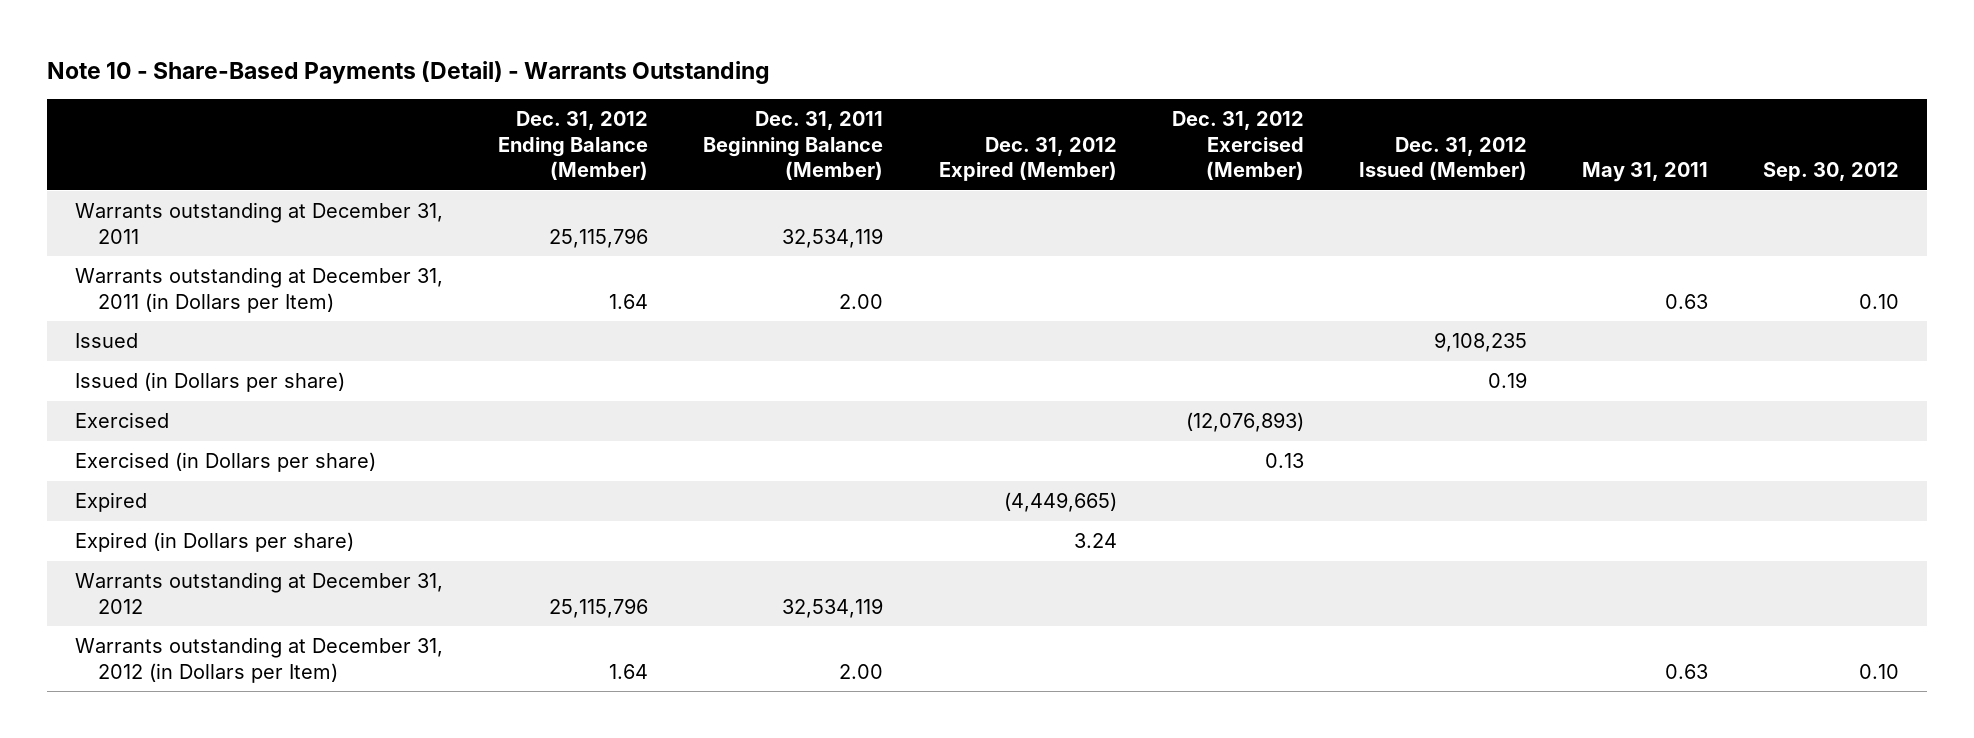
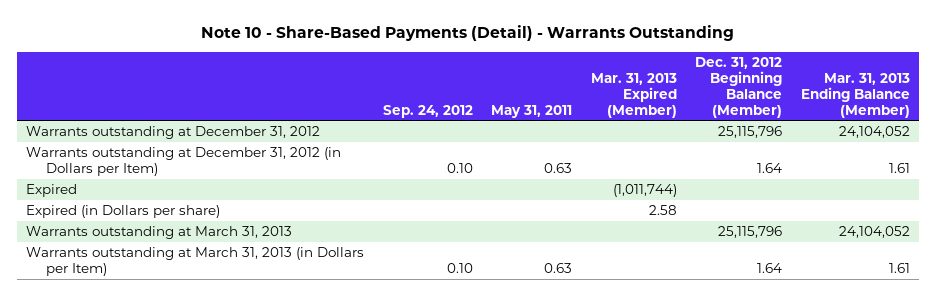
- | Dec. 31, 2012 Ending Balance (Member) | Dec. 31, 2011 Beginning Balance (Member) | Dec. 31, 2012 Expired (Member) | Dec. 31, 2012 Exercised (Member) | Dec. 31, 2012 Issued (Member) | May 31, 2011 | Sep. 30, 2012
+ | Sep. 24, 2012 | May 31, 2011 | Mar. 31, 2013 Expired (Member) | Dec. 31, 2012 Beginning Balance (Member) | Mar. 31, 2013 Ending Balance (Member)
- Warrants outstanding at December 31, 2011 | 25,115,796 | 32,534,119 | | | | |
- Warrants outstanding at December 31, 2011 (in Dollars per Item) | 1.64 | 2.00 | | | | 0.63 | 0.10
- Issued | | | | | 9,108,235 | |
- Issued (in Dollars per share) | | | | | 0.19 | |
- Exercised | | | | (12,076,893) | | |
- Exercised (in Dollars per share) | | | | 0.13 | | |
moved down: Expired | | | (1,011,744) | |
moved down: Expired (in Dollars per share) | | | 2.58 | |
+ Warrants outstanding at March 31, 2013 | | | | 25,115,796 | 24,104,052
+ Warrants outstanding at March 31, 2013 (in Dollars per Item) | 0.10 | 0.63 | | 1.64 | 1.61

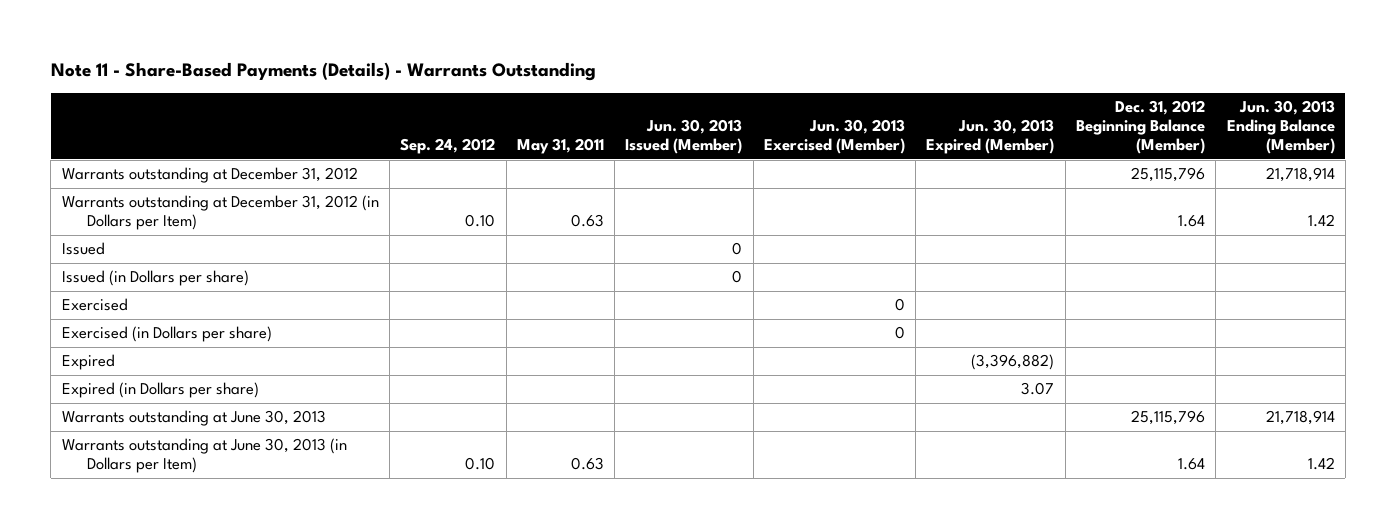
- Note 10 - Share-Based Payments (Detail) - Warrants Outstanding
+ Note 11 - Share-Based Payments (Details) - Warrants Outstanding
- | Sep. 24, 2012 | May 31, 2011 | Mar. 31, 2013 Expired (Member) | Dec. 31, 2012 Beginning Balance (Member) | Mar. 31, 2013 Ending Balance (Member)
+ | Sep. 24, 2012 | May 31, 2011 | Jun. 30, 2013 Issued (Member) | Jun. 30, 2013 Exercised (Member) | Jun. 30, 2013 Expired (Member) | Dec. 31, 2012 Beginning Balance (Member) | Jun. 30, 2013 Ending Balance (Member)
+ Issued | | | 0 | | | |
+ Issued (in Dollars per share) | | | 0 | | | |
+ Exercised | | | | 0 | | |
+ Exercised (in Dollars per share) | | | | 0 | | |
- Warrants outstanding at March 31, 2013 | | | | 25,115,796 | 24,104,052
- Warrants outstanding at March 31, 2013 (in Dollars per Item) | 0.10 | 0.63 | | 1.64 | 1.61
+ Warrants outstanding at June 30, 2013 | | | | | | 25,115,796 | 21,718,914
+ Warrants outstanding at June 30, 2013 (in Dollars per Item) | 0.10 | 0.63 | | | | 1.64 | 1.42

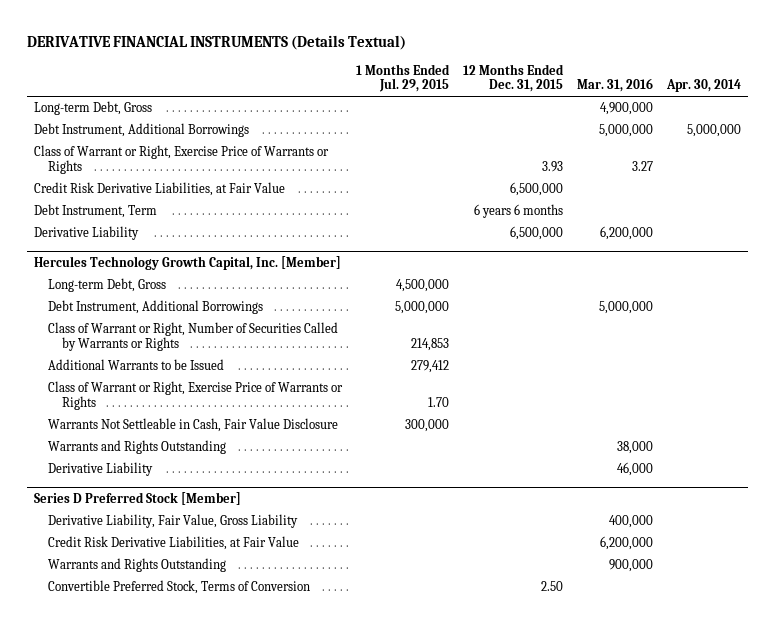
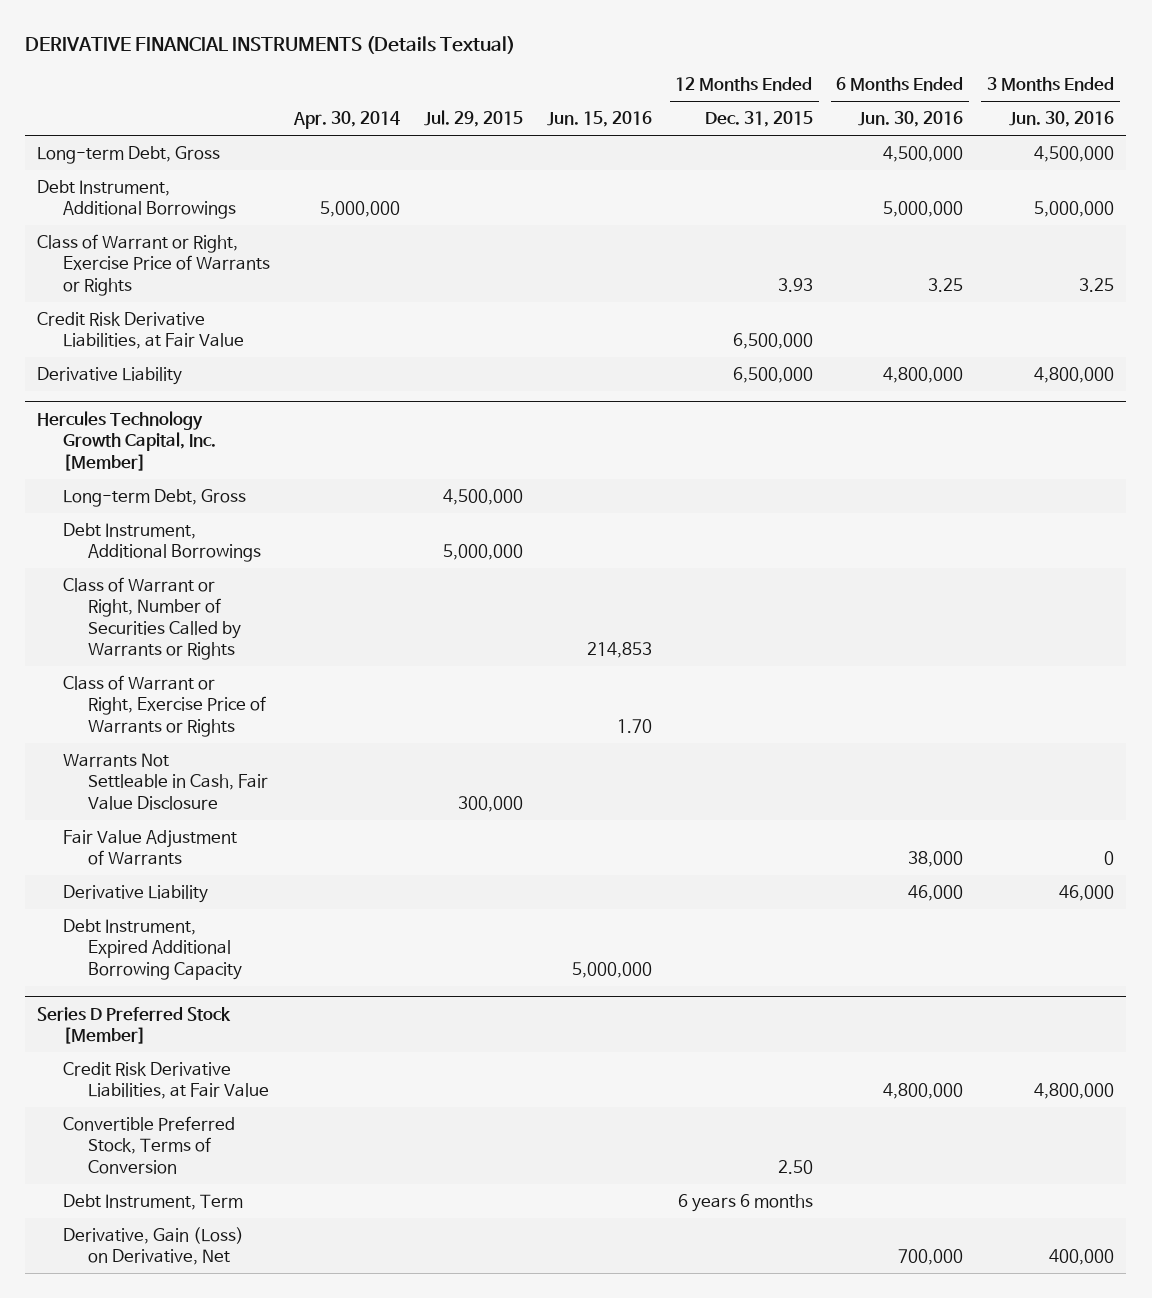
- | 1 Months Ended Jul. 29, 2015 | 12 Months Ended Dec. 31, 2015 | Mar. 31, 2016 | Apr. 30, 2014
+ | Apr. 30, 2014 | Jul. 29, 2015 | Jun. 15, 2016 | 12 Months Ended Dec. 31, 2015 | 6 Months Ended Jun. 30, 2016 | 3 Months Ended Jun. 30, 2016
- Debt Instrument, Term | | 6 years 6 months | |
@ Hercules Technology Growth Capital, Inc. [Member]
- Additional Warrants to be Issued | 279,412 | | |
- Warrants and Rights Outstanding | | | 38,000 |
+ Fair Value Adjustment of Warrants | | | | | 38,000 | 0
+ Debt Instrument, Expired Additional Borrowing Capacity | | | 5,000,000 | | |
@ Series D Preferred Stock [Member]
- Derivative Liability, Fair Value, Gross Liability | | | 400,000 |
- Warrants and Rights Outstanding | | | 900,000 |
+ Debt Instrument, Term | | | | 6 years 6 months | |
+ Derivative, Gain (Loss) on Derivative, Net | | | | | 700,000 | 400,000

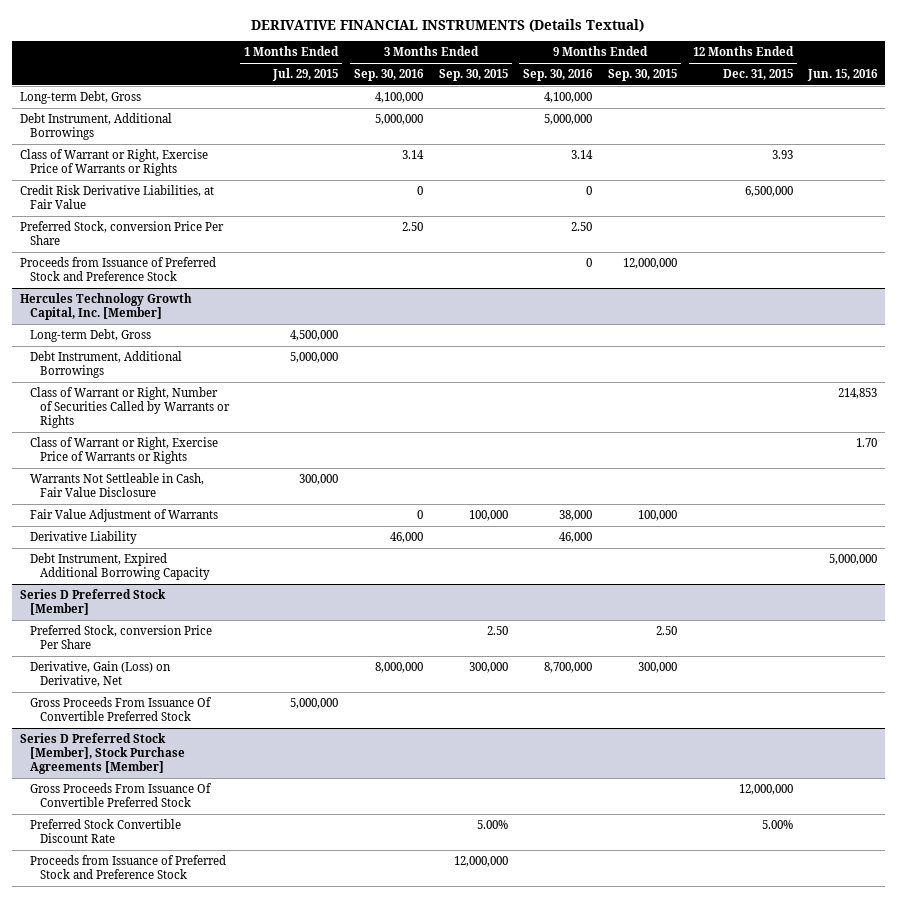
- | Apr. 30, 2014 | Jul. 29, 2015 | Jun. 15, 2016 | 12 Months Ended Dec. 31, 2015 | 6 Months Ended Jun. 30, 2016 | 3 Months Ended Jun. 30, 2016
+ | 1 Months Ended Jul. 29, 2015 | 3 Months Ended Sep. 30, 2016 | 3 Months Ended Sep. 30, 2015 | 9 Months Ended Sep. 30, 2016 | 9 Months Ended Sep. 30, 2015 | 12 Months Ended Dec. 31, 2015 | Jun. 15, 2016
- Derivative Liability | | | | 6,500,000 | 4,800,000 | 4,800,000
+ Preferred Stock, conversion Price Per Share | | 2.50 | | 2.50 | | |
+ Proceeds from Issuance of Preferred Stock and Preference Stock | | | | 0 | 12,000,000 | |
@ Series D Preferred Stock [Member]
- Credit Risk Derivative Liabilities, at Fair Value | | | | | 4,800,000 | 4,800,000
- Convertible Preferred Stock, Terms of Conversion | | | | 2.50 | |
- Debt Instrument, Term | | | | 6 years 6 months | |
+ Preferred Stock, conversion Price Per Share | | | 2.50 | | 2.50 | |
+ Gross Proceeds From Issuance Of Convertible Preferred Stock | 5,000,000 | | | | | |
+ Series D Preferred Stock [Member], Stock Purchase Agreements [Member]
+ Gross Proceeds From Issuance Of Convertible Preferred Stock | | | | | | 12,000,000 |
+ Preferred Stock Convertible Discount Rate | | | 5.00% | | | 5.00% |
+ Proceeds from Issuance of Preferred Stock and Preference Stock | | | 12,000,000 | | | |

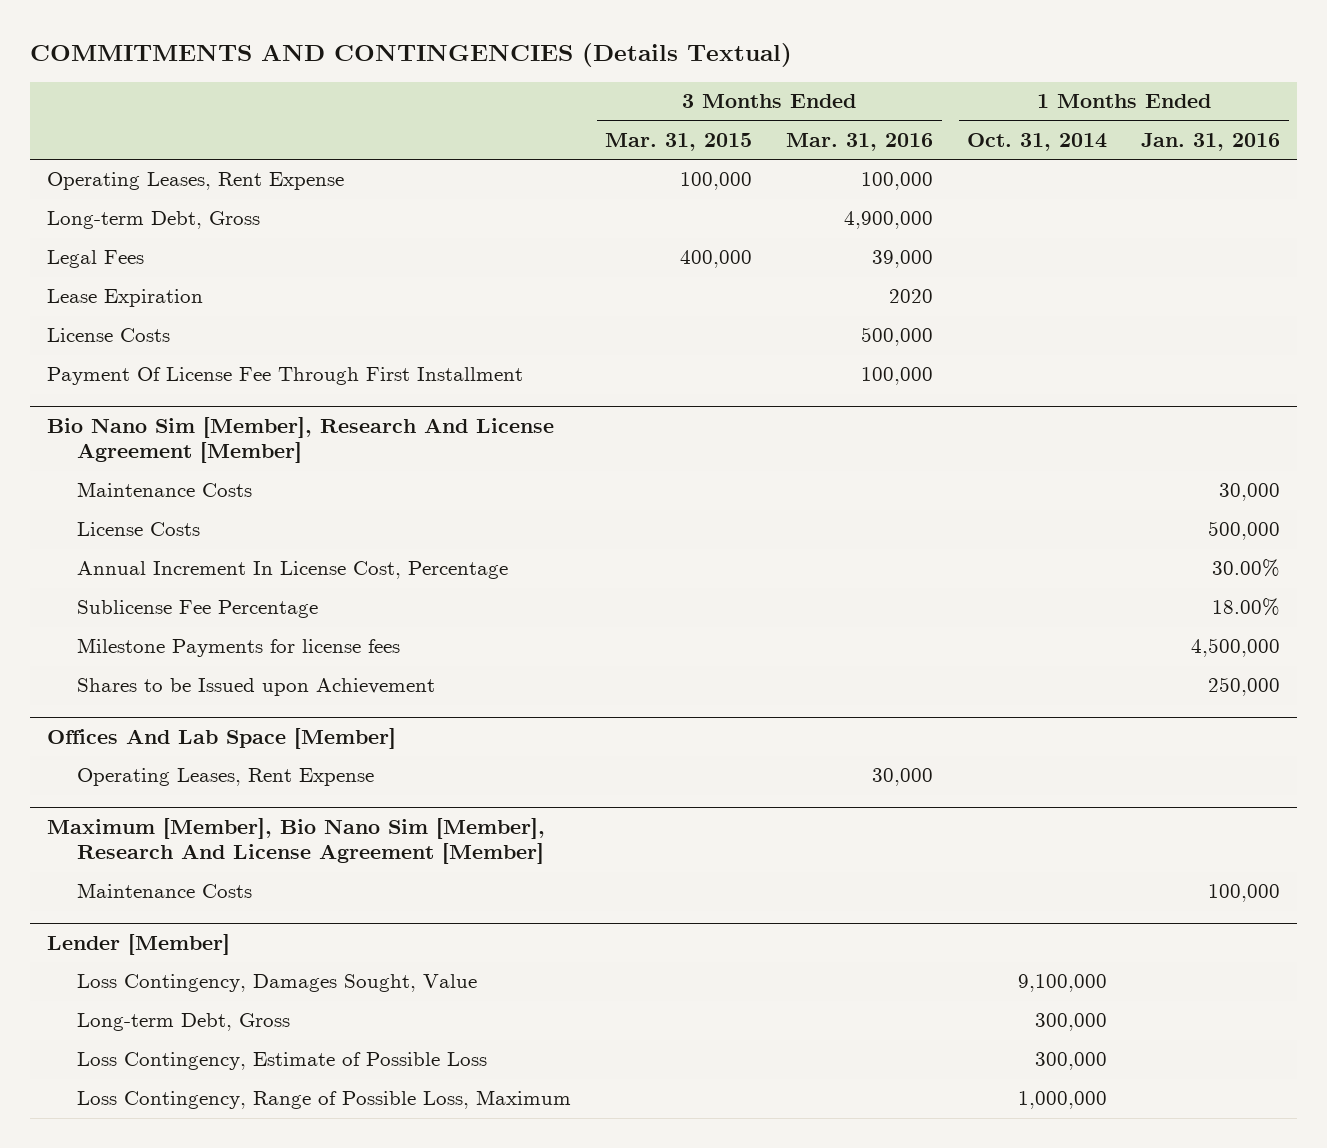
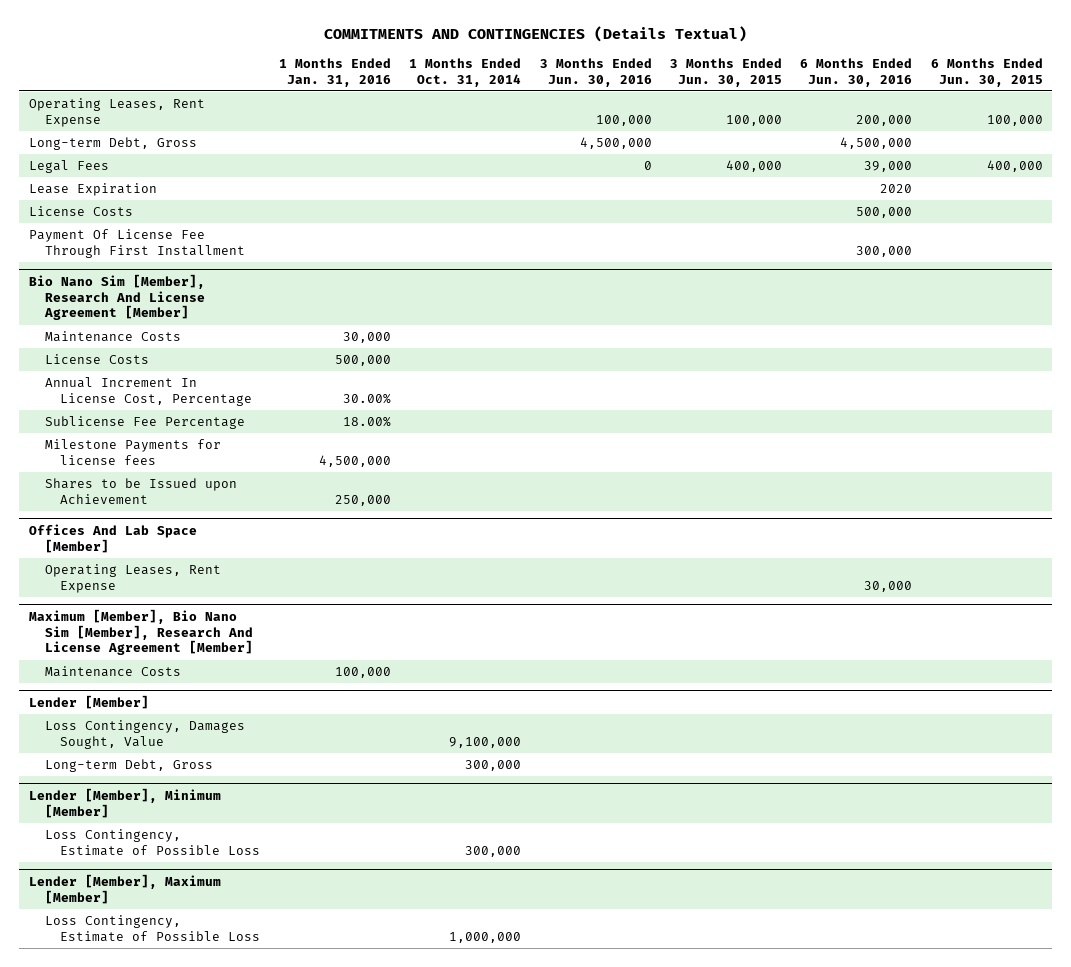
- | 3 Months Ended Mar. 31, 2015 | 3 Months Ended Mar. 31, 2016 | 1 Months Ended Oct. 31, 2014 | 1 Months Ended Jan. 31, 2016
+ | 1 Months Ended Jan. 31, 2016 | 1 Months Ended Oct. 31, 2014 | 3 Months Ended Jun. 30, 2016 | 3 Months Ended Jun. 30, 2015 | 6 Months Ended Jun. 30, 2016 | 6 Months Ended Jun. 30, 2015
@ Lender [Member]
- Loss Contingency, Estimate of Possible Loss | | | 300,000 |
- Loss Contingency, Range of Possible Loss, Maximum | | | 1,000,000 |
+ Lender [Member], Minimum [Member]
+ Loss Contingency, Estimate of Possible Loss | | 300,000 | | | |
+ Lender [Member], Maximum [Member]
+ Loss Contingency, Estimate of Possible Loss | | 1,000,000 | | | |

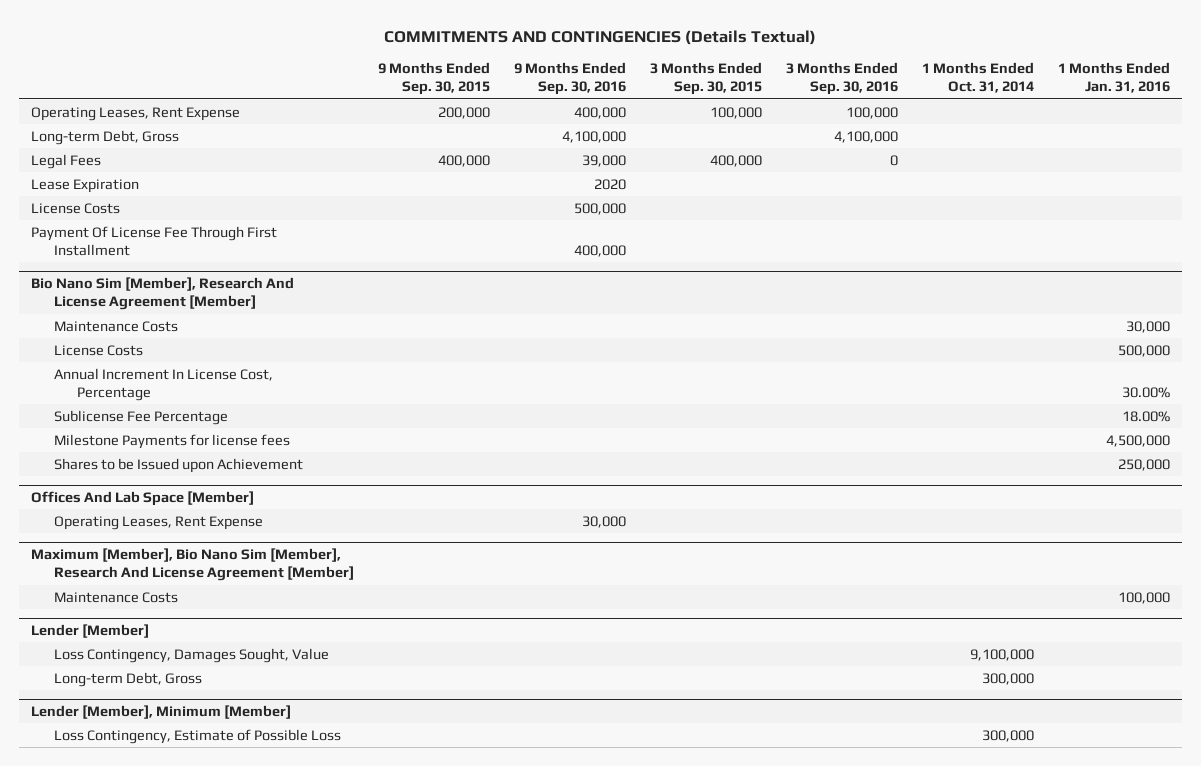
- | 1 Months Ended Jan. 31, 2016 | 1 Months Ended Oct. 31, 2014 | 3 Months Ended Jun. 30, 2016 | 3 Months Ended Jun. 30, 2015 | 6 Months Ended Jun. 30, 2016 | 6 Months Ended Jun. 30, 2015
+ | 9 Months Ended Sep. 30, 2015 | 9 Months Ended Sep. 30, 2016 | 3 Months Ended Sep. 30, 2015 | 3 Months Ended Sep. 30, 2016 | 1 Months Ended Oct. 31, 2014 | 1 Months Ended Jan. 31, 2016
- Lender [Member], Maximum [Member]
- Loss Contingency, Estimate of Possible Loss | | 1,000,000 | | | |

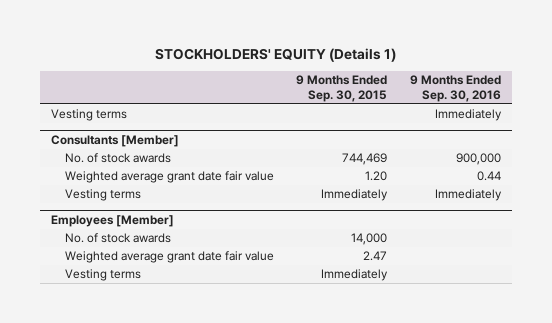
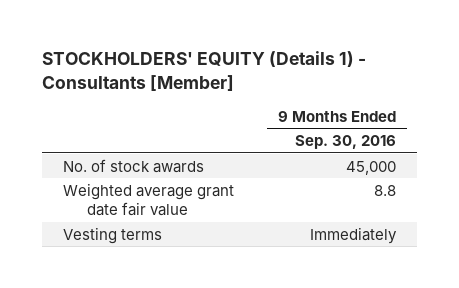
- STOCKHOLDERS' EQUITY (Details 1)
+ STOCKHOLDERS' EQUITY (Details 1) - Consultants [Member]
- | 9 Months Ended Sep. 30, 2015 | 9 Months Ended Sep. 30, 2016
+ | 9 Months Ended Sep. 30, 2016
+ No. of stock awards | 45,000
+ Weighted average grant date fair value | 8.8
- Consultants [Member]
- No. of stock awards | 744,469 | 900,000
- Weighted average grant date fair value | 1.20 | 0.44
- Vesting terms | Immediately | Immediately
- Employees [Member]
- No. of stock awards | 14,000 |
- Weighted average grant date fair value | 2.47 |
- Vesting terms | Immediately |

